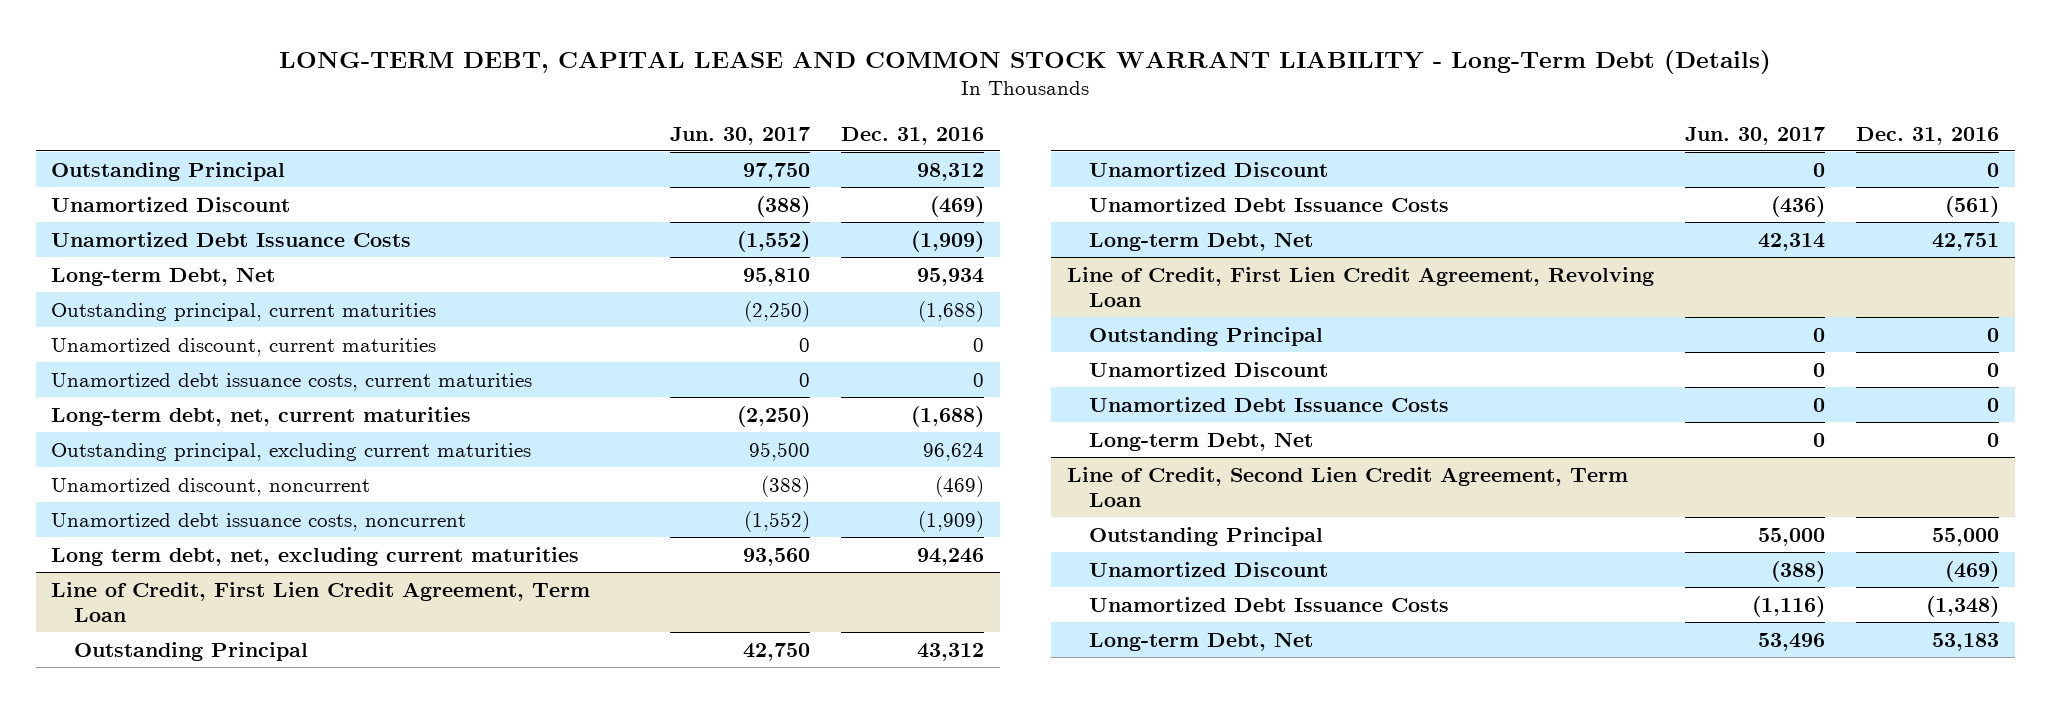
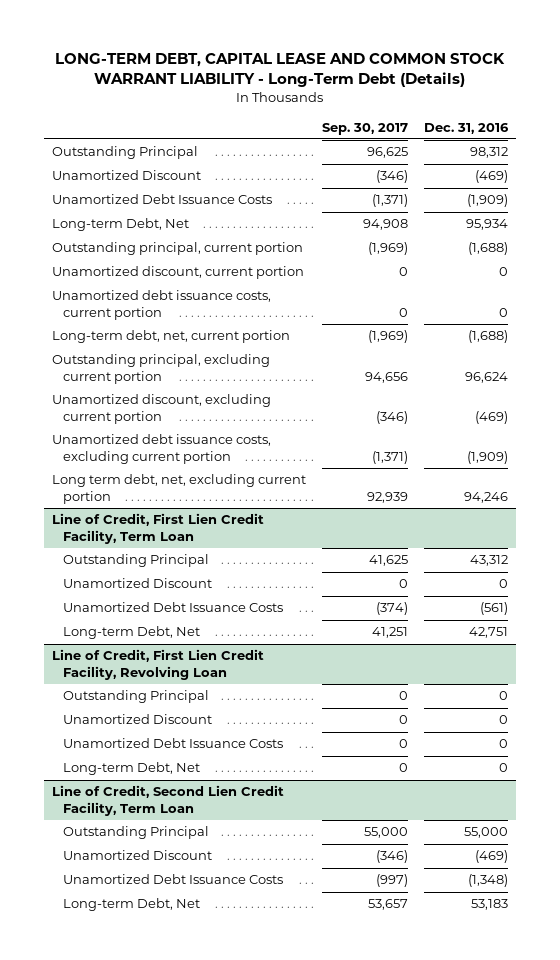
- | Jun. 30, 2017 | Dec. 31, 2016
+ | Sep. 30, 2017 | Dec. 31, 2016
- Outstanding principal, current maturities | (2,250) | (1,688)
- Unamortized discount, current maturities | 0 | 0
- Unamortized debt issuance costs, current maturities | 0 | 0
- Long-term debt, net, current maturities | (2,250) | (1,688)
- Outstanding principal, excluding current maturities | 95,500 | 96,624
- Unamortized discount, noncurrent | (388) | (469)
- Unamortized debt issuance costs, noncurrent | (1,552) | (1,909)
- Long term debt, net, excluding current maturities | 93,560 | 94,246
- Line of Credit, First Lien Credit Agreement, Term Loan
+ Outstanding principal, current portion | (1,969) | (1,688)
+ Unamortized discount, current portion | 0 | 0
+ Unamortized debt issuance costs, current portion | 0 | 0
+ Long-term debt, net, current portion | (1,969) | (1,688)
+ Outstanding principal, excluding current portion | 94,656 | 96,624
+ Unamortized discount, excluding current portion | (346) | (469)
+ Unamortized debt issuance costs, excluding current portion | (1,371) | (1,909)
+ Long term debt, net, excluding current portion | 92,939 | 94,246
+ Line of Credit, First Lien Credit Facility, Term Loan
- Line of Credit, First Lien Credit Agreement, Revolving Loan
+ Line of Credit, First Lien Credit Facility, Revolving Loan
- Line of Credit, Second Lien Credit Agreement, Term Loan
+ Line of Credit, Second Lien Credit Facility, Term Loan

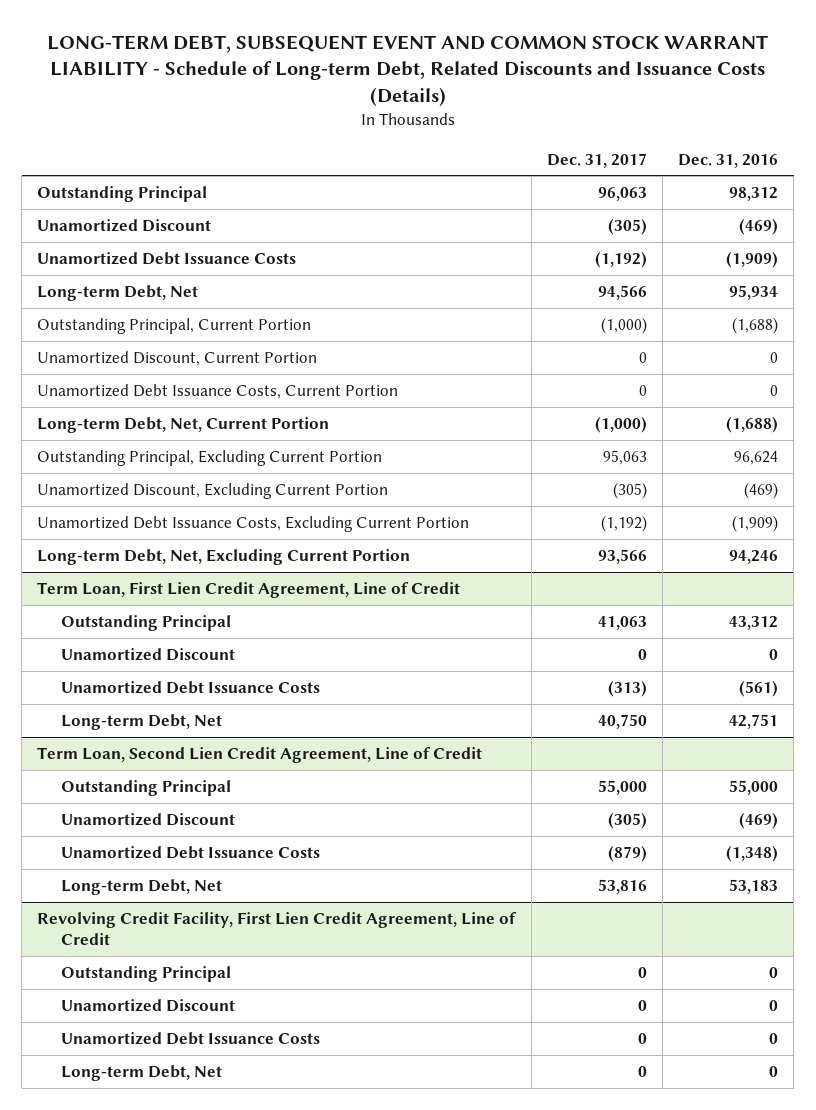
- LONG-TERM DEBT, CAPITAL LEASE AND COMMON STOCK WARRANT LIABILITY - Long-Term Debt (Details)
+ LONG-TERM DEBT, SUBSEQUENT EVENT AND COMMON STOCK WARRANT LIABILITY - Schedule of Long-term Debt, Related Discounts and Issuance Costs (Details)
- | Sep. 30, 2017 | Dec. 31, 2016
+ | Dec. 31, 2017 | Dec. 31, 2016
- Outstanding principal, current portion | (1,969) | (1,688)
- Unamortized discount, current portion | 0 | 0
- Unamortized debt issuance costs, current portion | 0 | 0
- Long-term debt, net, current portion | (1,969) | (1,688)
- Outstanding principal, excluding current portion | 94,656 | 96,624
- Unamortized discount, excluding current portion | (346) | (469)
- Unamortized debt issuance costs, excluding current portion | (1,371) | (1,909)
- Long term debt, net, excluding current portion | 92,939 | 94,246
- Line of Credit, First Lien Credit Facility, Term Loan
+ Outstanding Principal, Current Portion | (1,000) | (1,688)
+ Unamortized Discount, Current Portion | 0 | 0
+ Unamortized Debt Issuance Costs, Current Portion | 0 | 0
+ Long-term Debt, Net, Current Portion | (1,000) | (1,688)
+ Outstanding Principal, Excluding Current Portion | 95,063 | 96,624
+ Unamortized Discount, Excluding Current Portion | (305) | (469)
+ Unamortized Debt Issuance Costs, Excluding Current Portion | (1,192) | (1,909)
+ Long-term Debt, Net, Excluding Current Portion | 93,566 | 94,246
+ Term Loan, First Lien Credit Agreement, Line of Credit
- Line of Credit, First Lien Credit Facility, Revolving Loan
- Outstanding Principal | 0 | 0
- Unamortized Discount | 0 | 0
- Unamortized Debt Issuance Costs | 0 | 0
- Long-term Debt, Net | 0 | 0
- Line of Credit, Second Lien Credit Facility, Term Loan
+ Term Loan, Second Lien Credit Agreement, Line of Credit
+ Revolving Credit Facility, First Lien Credit Agreement, Line of Credit
+ Outstanding Principal | 0 | 0
+ Unamortized Discount | 0 | 0
+ Unamortized Debt Issuance Costs | 0 | 0
+ Long-term Debt, Net | 0 | 0

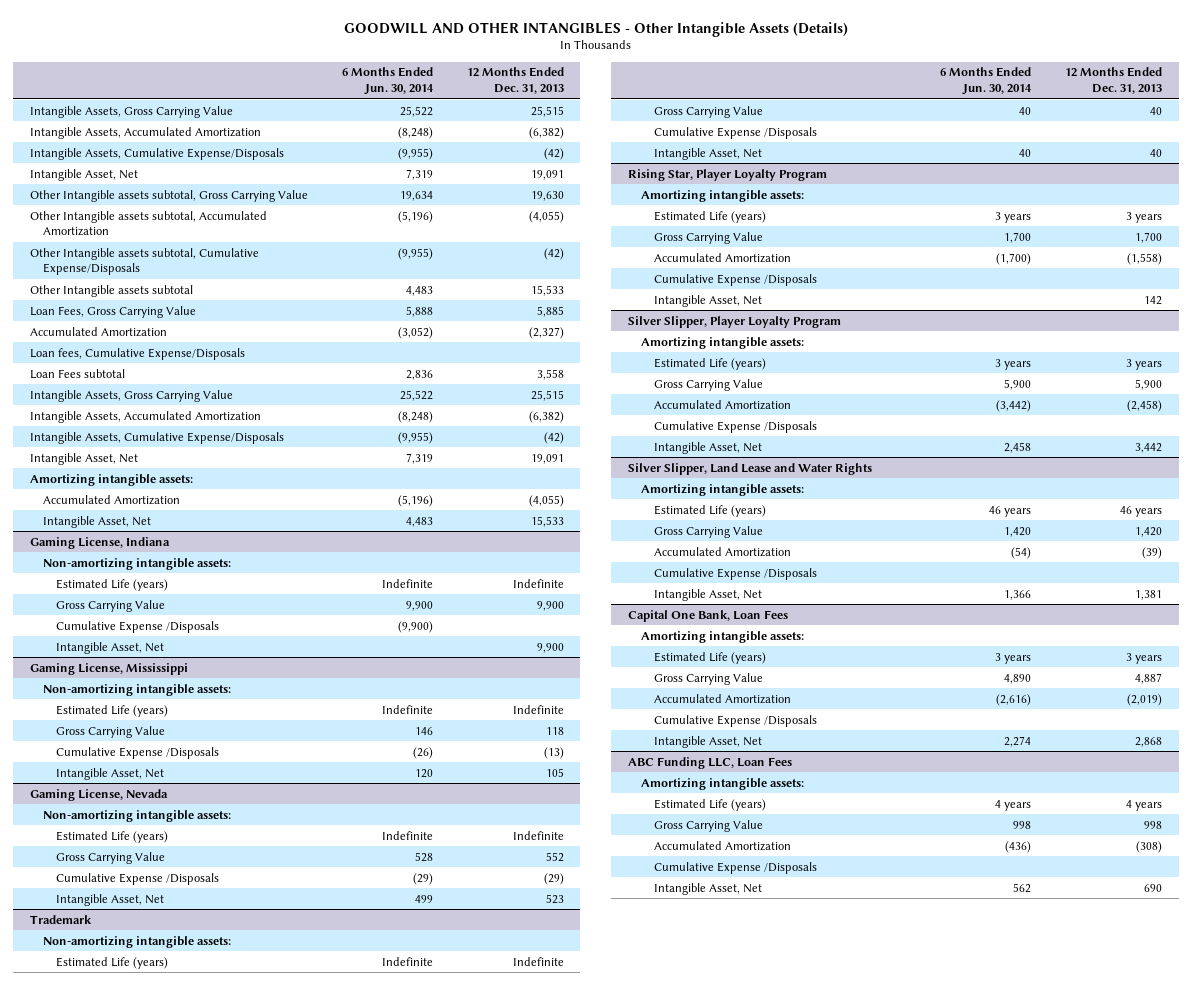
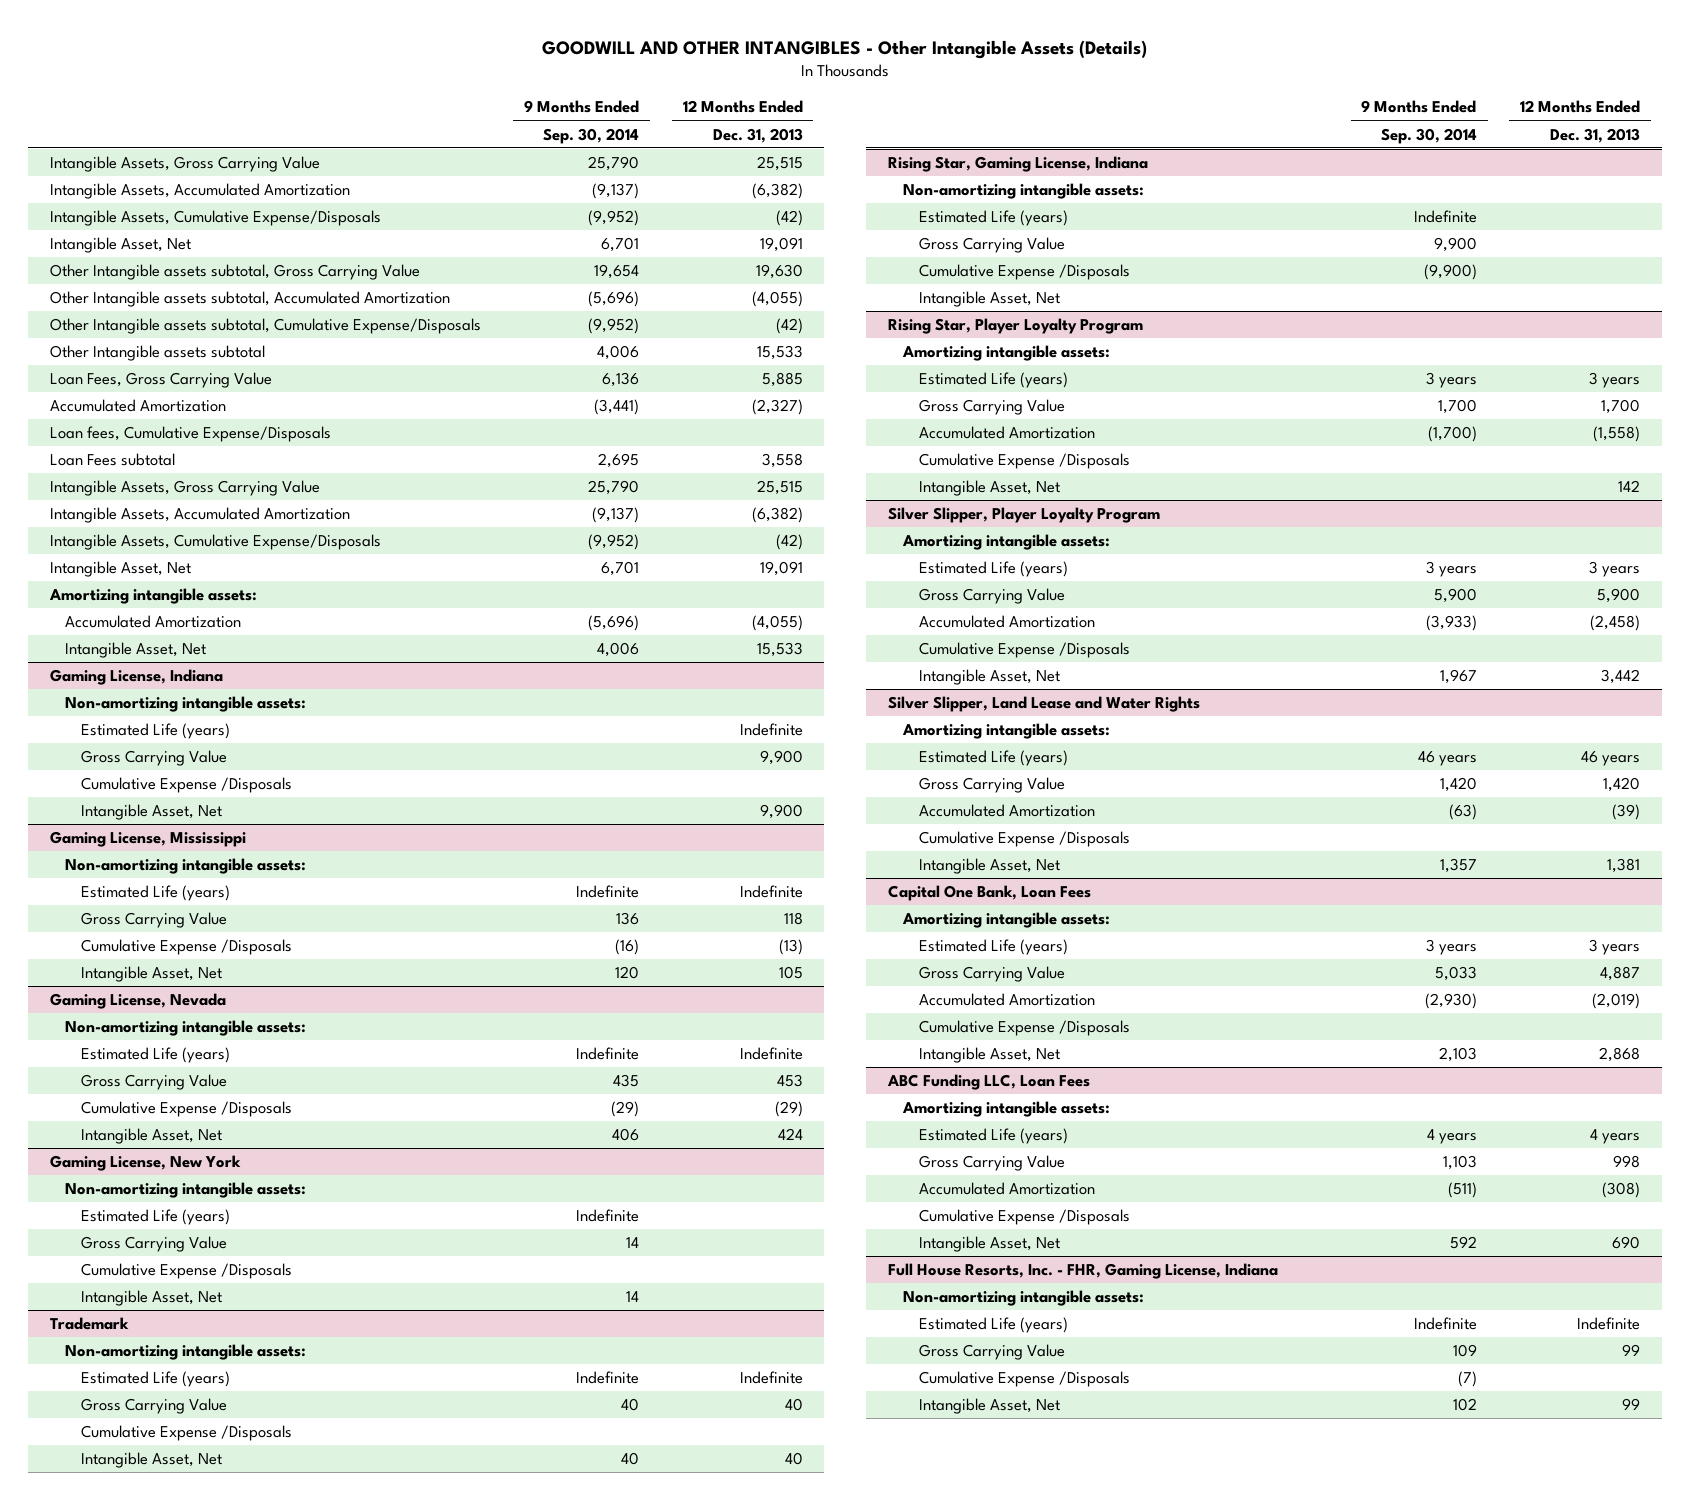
- | 6 Months Ended Jun. 30, 2014 | 12 Months Ended Dec. 31, 2013
+ | 9 Months Ended Sep. 30, 2014 | 12 Months Ended Dec. 31, 2013
@ Gaming License, Nevada
- Gross Carrying Value | 528 | 552
+ Gross Carrying Value | 435 | 453
- Intangible Asset, Net | 499 | 523
+ Intangible Asset, Net | 406 | 424
+ Gaming License, New York
+ Non-amortizing intangible assets:
+ Estimated Life (years) | Indefinite |
+ Gross Carrying Value | 14 |
+ Cumulative Expense /Disposals
+ Intangible Asset, Net | 14 |
+ Rising Star, Gaming License, Indiana
+ Non-amortizing intangible assets:
+ Estimated Life (years) | Indefinite |
+ Gross Carrying Value | 9,900 |
+ Cumulative Expense /Disposals | (9,900) |
+ Intangible Asset, Net
+ Full House Resorts, Inc. - FHR, Gaming License, Indiana
+ Non-amortizing intangible assets:
+ Estimated Life (years) | Indefinite | Indefinite
+ Gross Carrying Value | 109 | 99
+ Cumulative Expense /Disposals | (7) |
+ Intangible Asset, Net | 102 | 99

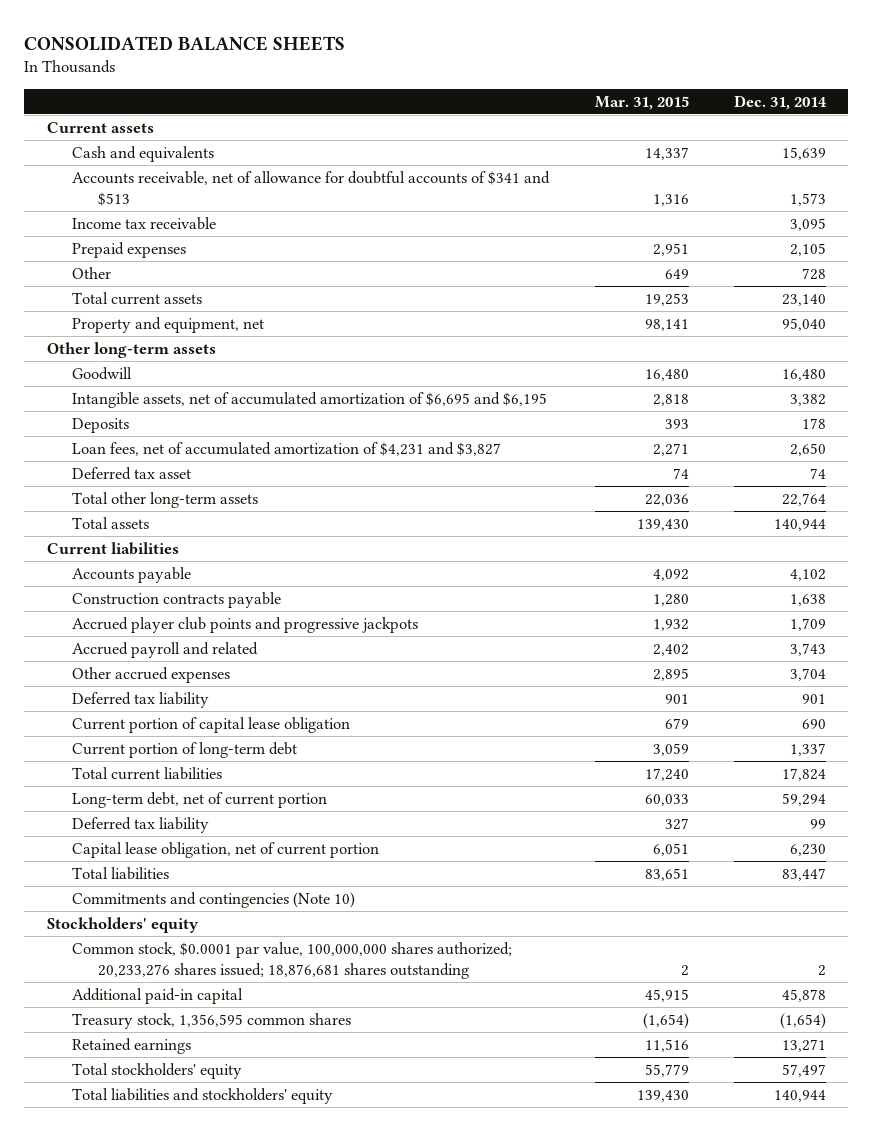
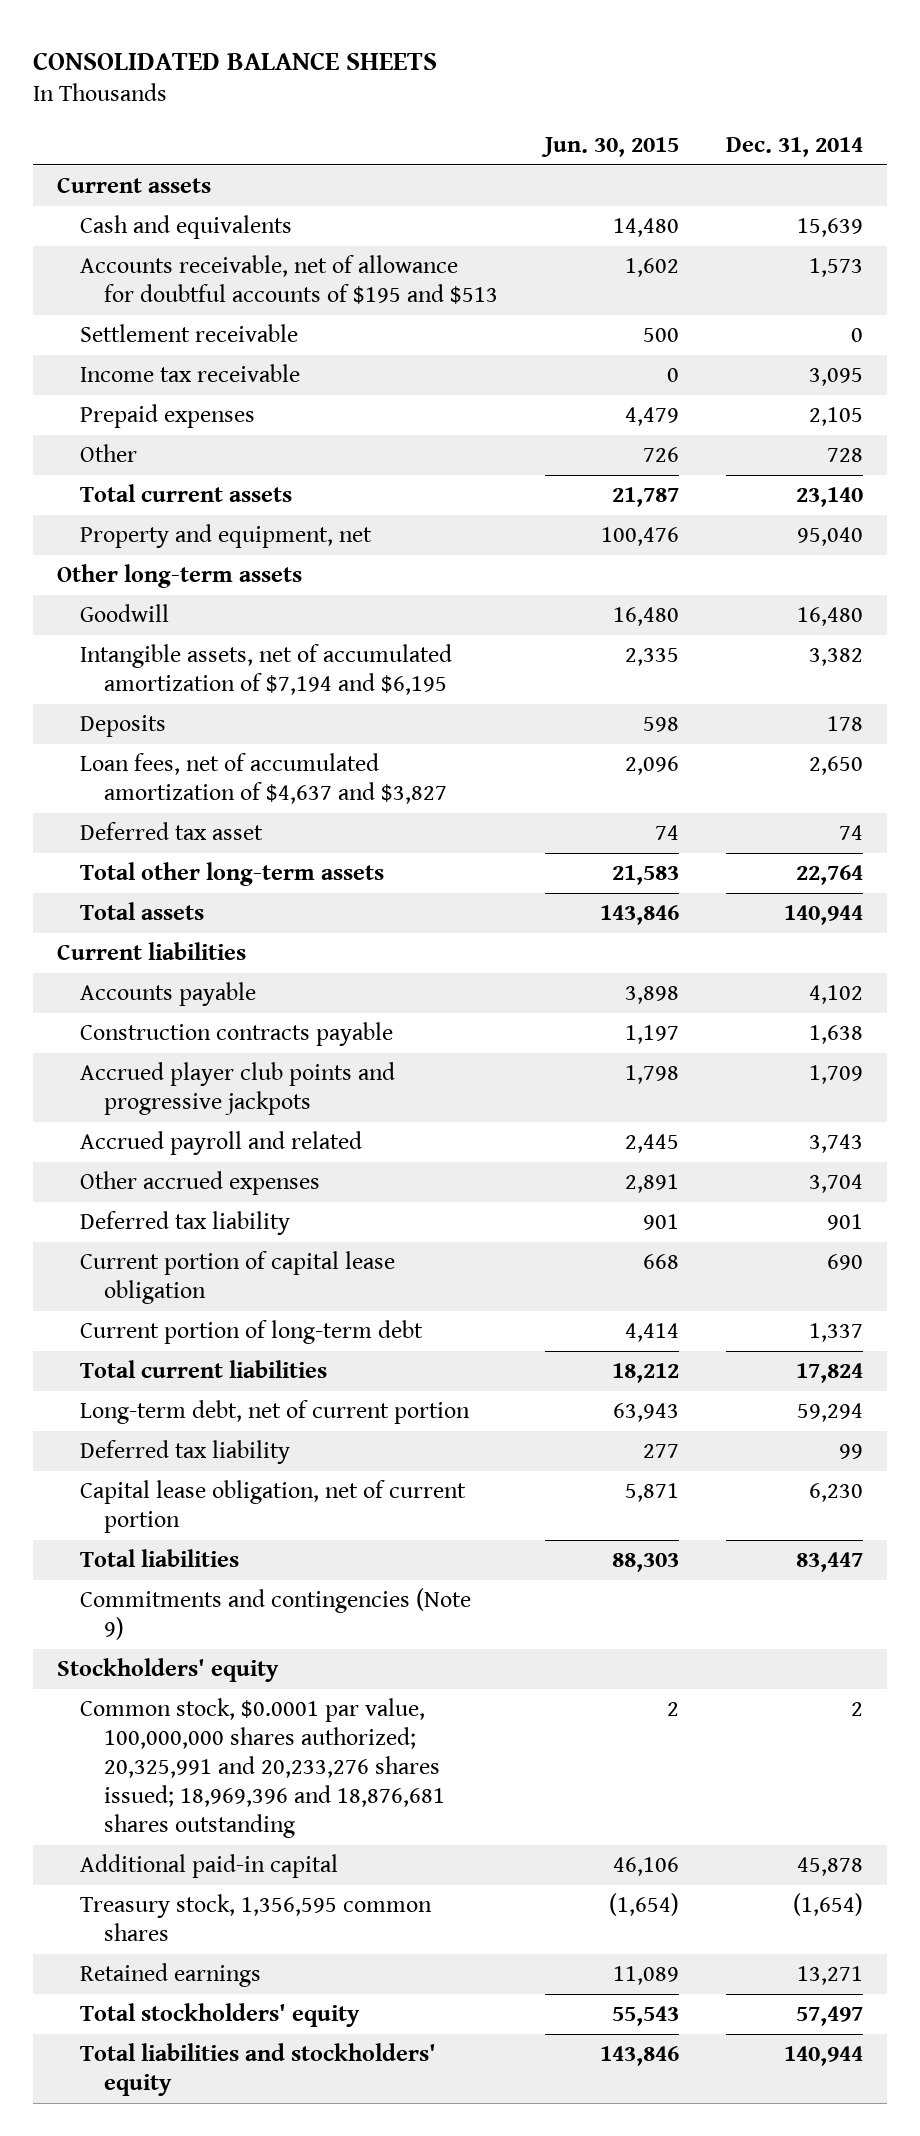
- | Mar. 31, 2015 | Dec. 31, 2014
+ | Jun. 30, 2015 | Dec. 31, 2014
- Accounts receivable, net of allowance for doubtful accounts of $341 and $513 | 1,316 | 1,573
+ Accounts receivable, net of allowance for doubtful accounts of $195 and $513 | 1,602 | 1,573
+ Settlement receivable | 500 | 0
- Intangible assets, net of accumulated amortization of $6,695 and $6,195 | 2,818 | 3,382
+ Intangible assets, net of accumulated amortization of $7,194 and $6,195 | 2,335 | 3,382
- Loan fees, net of accumulated amortization of $4,231 and $3,827 | 2,271 | 2,650
+ Loan fees, net of accumulated amortization of $4,637 and $3,827 | 2,096 | 2,650
- Commitments and contingencies (Note 10)
+ Commitments and contingencies (Note 9)
- Common stock, $0.0001 par value, 100,000,000 shares authorized; 20,233,276 shares issued; 18,876,681 shares outstanding | 2 | 2
+ Common stock, $0.0001 par value, 100,000,000 shares authorized; 20,325,991 and 20,233,276 shares issued; 18,969,396 and 18,876,681 shares outstanding | 2 | 2

